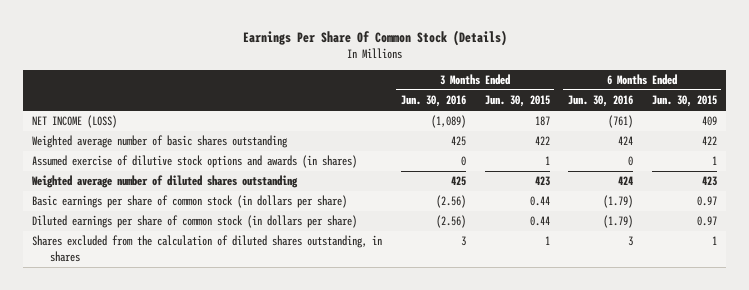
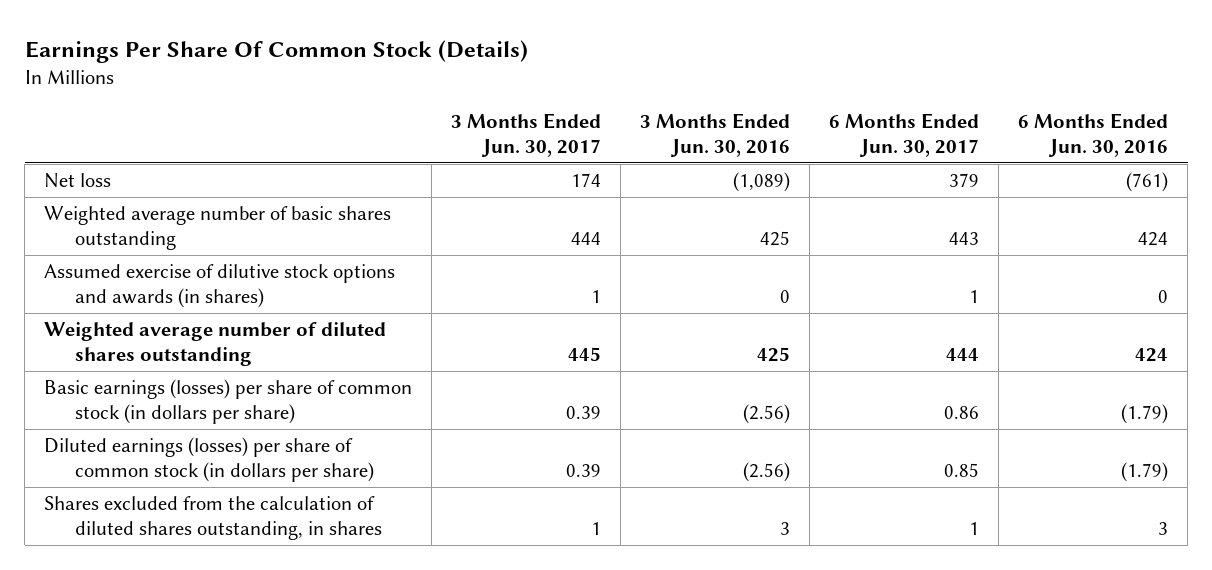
- | 3 Months Ended Jun. 30, 2016 | 3 Months Ended Jun. 30, 2015 | 6 Months Ended Jun. 30, 2016 | 6 Months Ended Jun. 30, 2015
+ | 3 Months Ended Jun. 30, 2017 | 3 Months Ended Jun. 30, 2016 | 6 Months Ended Jun. 30, 2017 | 6 Months Ended Jun. 30, 2016
- NET INCOME (LOSS) | (1,089) | 187 | (761) | 409
+ Net loss | 174 | (1,089) | 379 | (761)
- Basic earnings per share of common stock (in dollars per share) | (2.56) | 0.44 | (1.79) | 0.97
- Diluted earnings per share of common stock (in dollars per share) | (2.56) | 0.44 | (1.79) | 0.97
+ Basic earnings (losses) per share of common stock (in dollars per share) | 0.39 | (2.56) | 0.86 | (1.79)
+ Diluted earnings (losses) per share of common stock (in dollars per share) | 0.39 | (2.56) | 0.85 | (1.79)

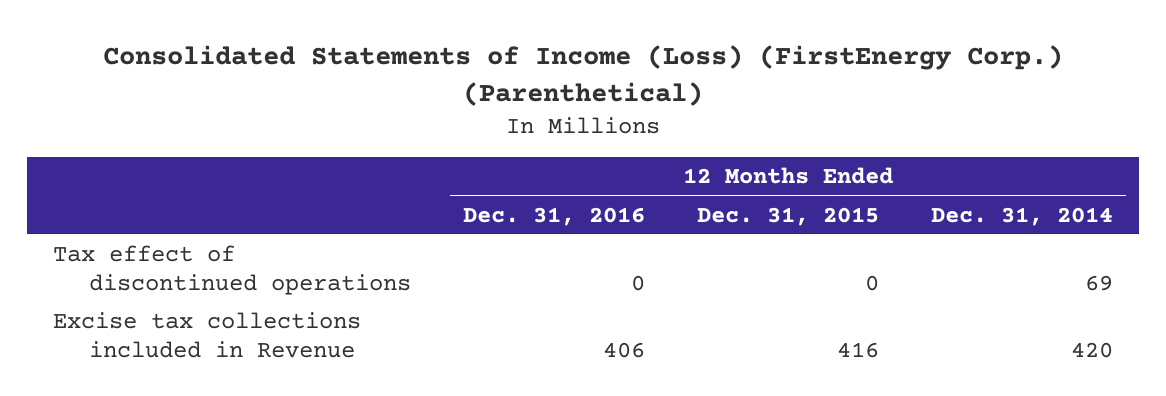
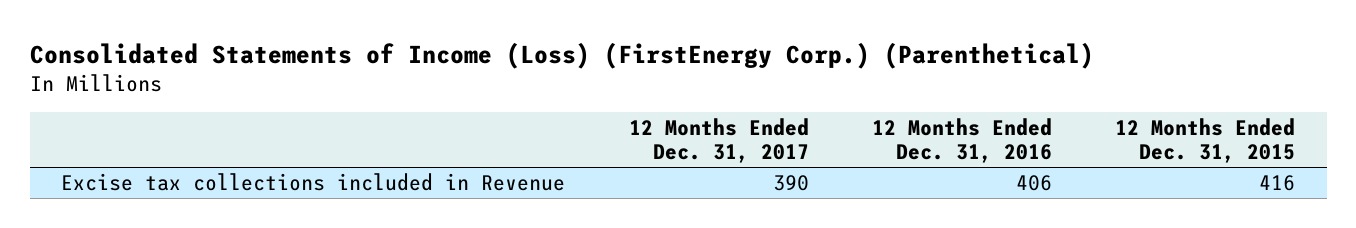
- | 12 Months Ended Dec. 31, 2016 | 12 Months Ended Dec. 31, 2015 | 12 Months Ended Dec. 31, 2014
+ | 12 Months Ended Dec. 31, 2017 | 12 Months Ended Dec. 31, 2016 | 12 Months Ended Dec. 31, 2015
- Tax effect of discontinued operations | 0 | 0 | 69

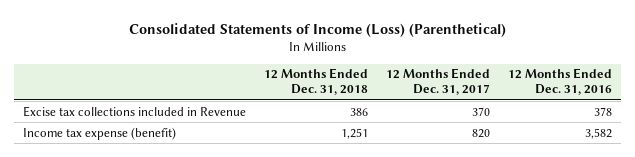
- Consolidated Statements of Income (Loss) (FirstEnergy Corp.) (Parenthetical)
+ Consolidated Statements of Income (Loss) (Parenthetical)
- | 12 Months Ended Dec. 31, 2017 | 12 Months Ended Dec. 31, 2016 | 12 Months Ended Dec. 31, 2015
+ | 12 Months Ended Dec. 31, 2018 | 12 Months Ended Dec. 31, 2017 | 12 Months Ended Dec. 31, 2016
- Excise tax collections included in Revenue | 390 | 406 | 416
+ Excise tax collections included in Revenue | 386 | 370 | 378
+ Income tax expense (benefit) | 1,251 | 820 | 3,582

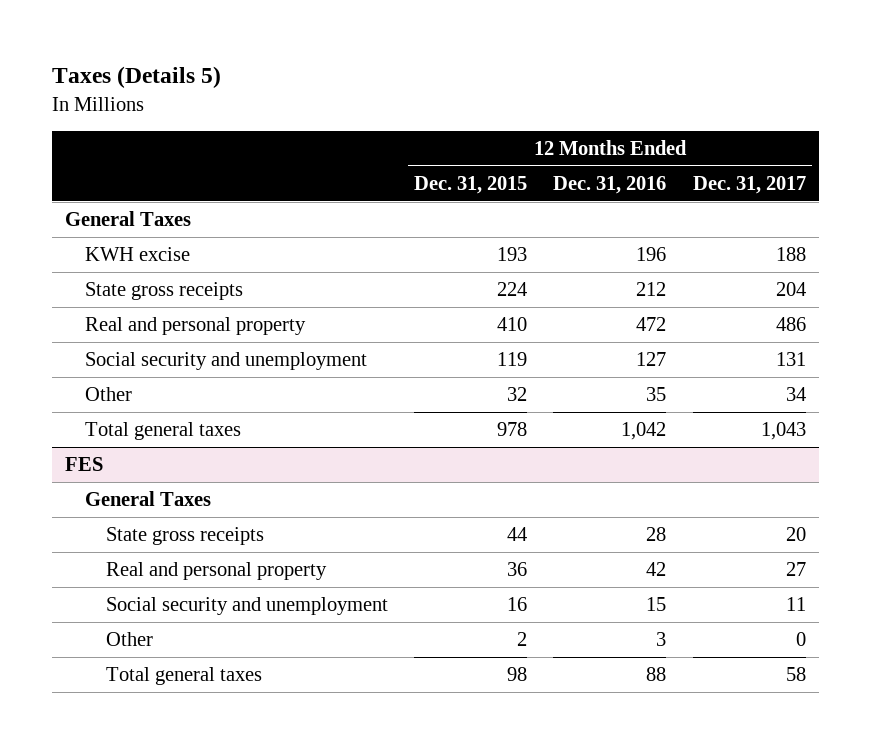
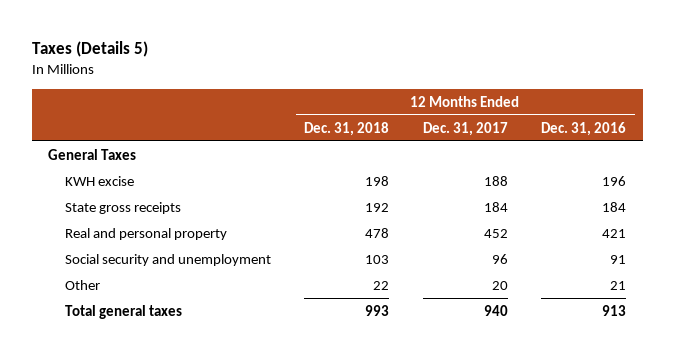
- | 12 Months Ended Dec. 31, 2015 | 12 Months Ended Dec. 31, 2016 | 12 Months Ended Dec. 31, 2017
+ | 12 Months Ended Dec. 31, 2018 | 12 Months Ended Dec. 31, 2017 | 12 Months Ended Dec. 31, 2016
- State gross receipts | 224 | 212 | 204
- Real and personal property | 410 | 472 | 486
- Social security and unemployment | 119 | 127 | 131
- Other | 32 | 35 | 34
- Total general taxes | 978 | 1,042 | 1,043
- FES
- General Taxes
- State gross receipts | 44 | 28 | 20
- Real and personal property | 36 | 42 | 27
- Social security and unemployment | 16 | 15 | 11
- Other | 2 | 3 | 0
- Total general taxes | 98 | 88 | 58
+ State gross receipts | 192 | 184 | 184
+ Real and personal property | 478 | 452 | 421
+ Social security and unemployment | 103 | 96 | 91
+ Other | 22 | 20 | 21
+ Total general taxes | 993 | 940 | 913

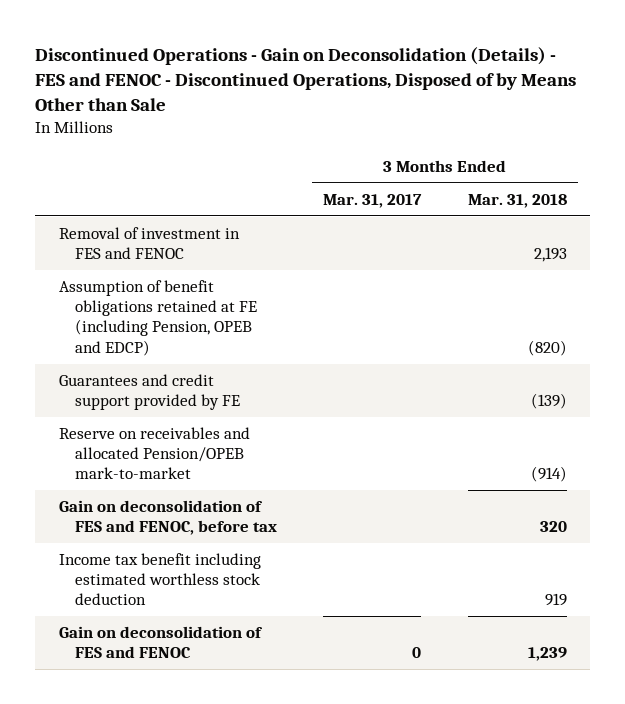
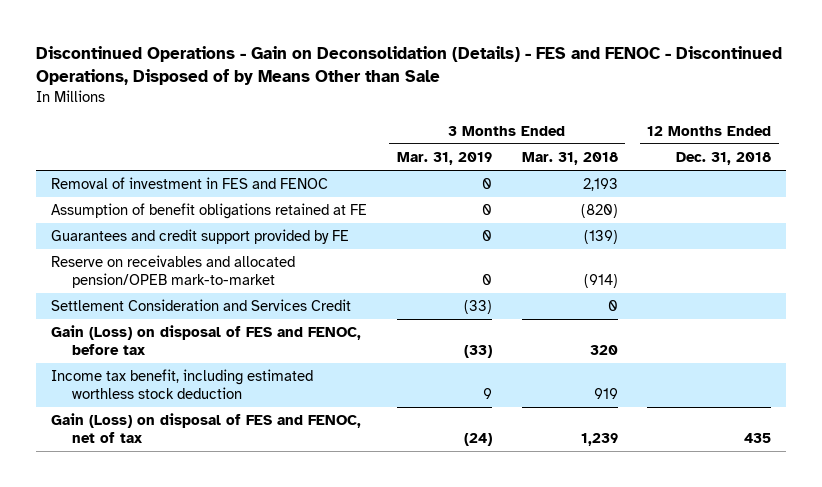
- | 3 Months Ended Mar. 31, 2017 | 3 Months Ended Mar. 31, 2018
+ | 3 Months Ended Mar. 31, 2019 | 3 Months Ended Mar. 31, 2018 | 12 Months Ended Dec. 31, 2018
- Assumption of benefit obligations retained at FE (including Pension, OPEB and EDCP) | | (820)
+ Assumption of benefit obligations retained at FE | 0 | (820) |
- Reserve on receivables and allocated Pension/OPEB mark-to-market | | (914)
- Gain on deconsolidation of FES and FENOC, before tax | | 320
- Income tax benefit including estimated worthless stock deduction | | 919
- Gain on deconsolidation of FES and FENOC | 0 | 1,239
+ Reserve on receivables and allocated pension/OPEB mark-to-market | 0 | (914) |
+ Settlement Consideration and Services Credit | (33) | 0 |
+ Gain (Loss) on disposal of FES and FENOC, before tax | (33) | 320 |
+ Income tax benefit, including estimated worthless stock deduction | 9 | 919 |
+ Gain (Loss) on disposal of FES and FENOC, net of tax | (24) | 1,239 | 435

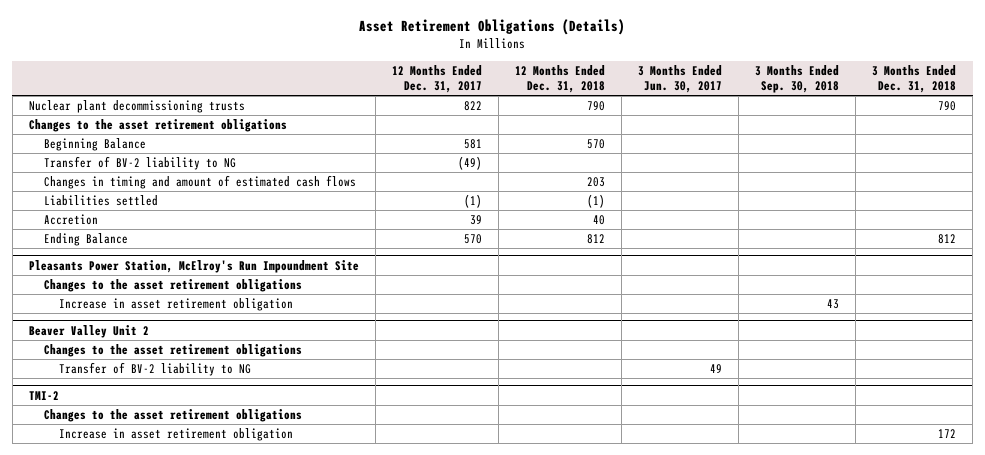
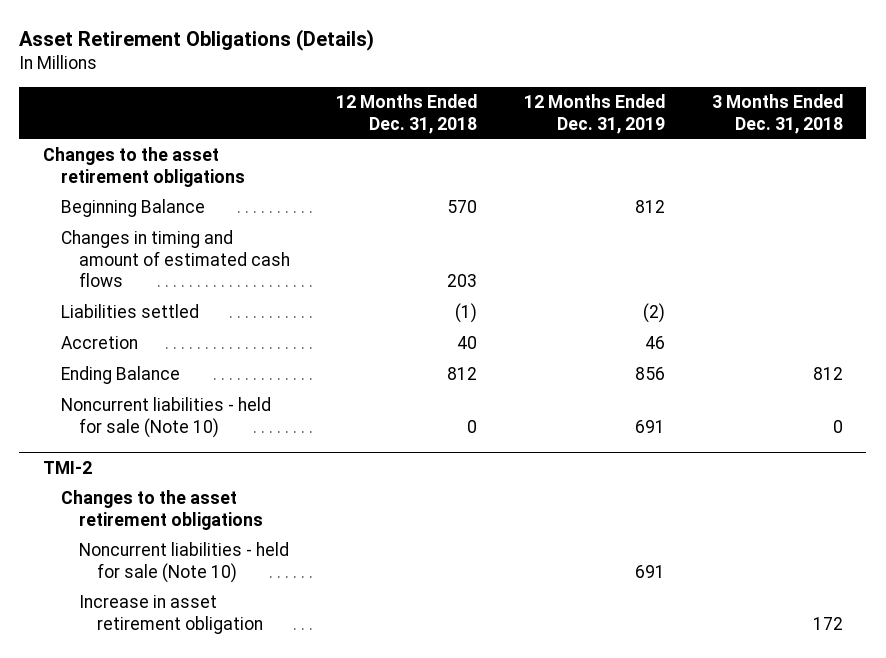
- | 12 Months Ended Dec. 31, 2017 | 12 Months Ended Dec. 31, 2018 | 3 Months Ended Jun. 30, 2017 | 3 Months Ended Sep. 30, 2018 | 3 Months Ended Dec. 31, 2018
+ | 12 Months Ended Dec. 31, 2018 | 12 Months Ended Dec. 31, 2019 | 3 Months Ended Dec. 31, 2018
- Nuclear plant decommissioning trusts | 822 | 790 | | | 790
- Transfer of BV-2 liability to NG | (49) | | | |
- Pleasants Power Station, McElroy's Run Impoundment Site
- Changes to the asset retirement obligations
- Increase in asset retirement obligation | | | | 43 |
- Beaver Valley Unit 2
- Changes to the asset retirement obligations
- Transfer of BV-2 liability to NG | | | 49 | |
+ Noncurrent liabilities - held for sale (Note 10) | 0 | 691 | 0
@ TMI-2
+ Noncurrent liabilities - held for sale (Note 10) | | 691 |

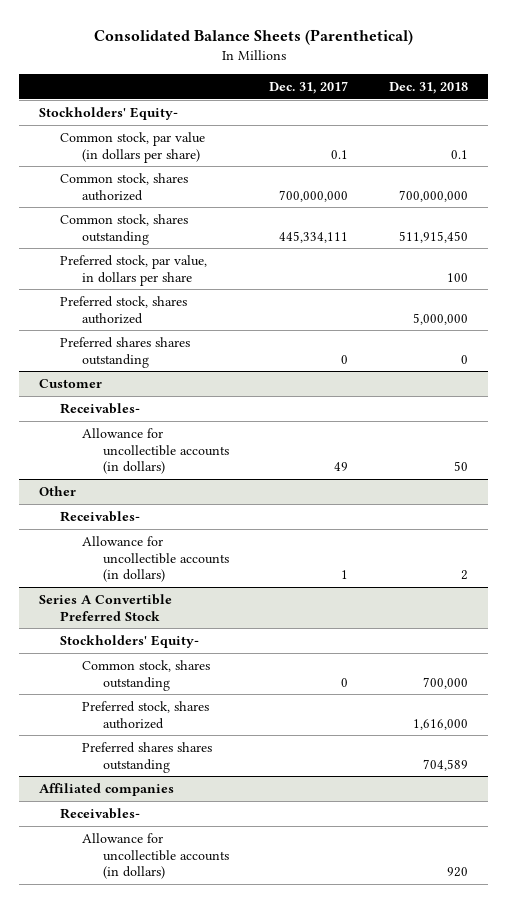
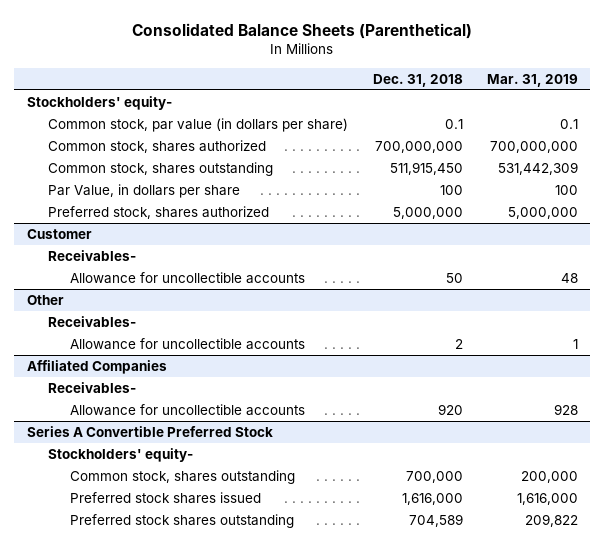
- | Dec. 31, 2017 | Dec. 31, 2018
+ | Dec. 31, 2018 | Mar. 31, 2019
- Stockholders' Equity-
+ Stockholders' equity-
- Preferred stock, par value, in dollars per share | | 100
+ Par Value, in dollars per share | 100 | 100
- Preferred shares shares outstanding | 0 | 0
@ Customer
- Allowance for uncollectible accounts (in dollars) | 49 | 50
+ Allowance for uncollectible accounts | 50 | 48
@ Other
- Allowance for uncollectible accounts (in dollars) | 1 | 2
+ Allowance for uncollectible accounts | 2 | 1
+ Affiliated Companies
+ Receivables-
+ Allowance for uncollectible accounts | 920 | 928
@ Series A Convertible Preferred Stock
- Stockholders' Equity-
+ Stockholders' equity-
- Preferred stock, shares authorized | | 1,616,000
- Preferred shares shares outstanding | | 704,589
- Affiliated companies
- Receivables-
- Allowance for uncollectible accounts (in dollars) | | 920
@ Series A Convertible Preferred Stock
+ Preferred stock shares issued | 1,616,000 | 1,616,000
+ Preferred stock shares outstanding | 704,589 | 209,822

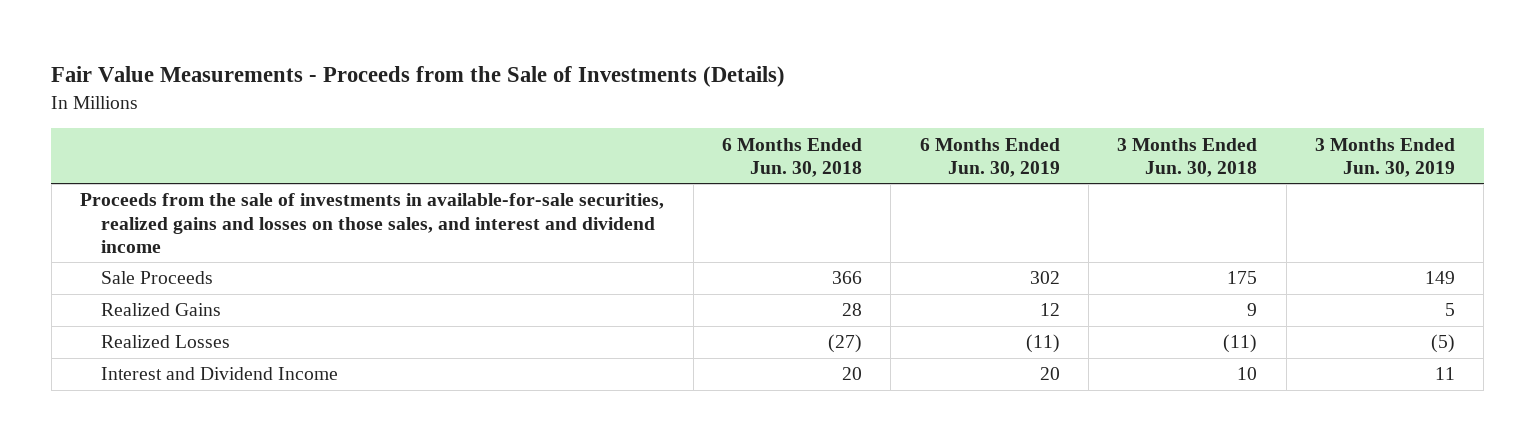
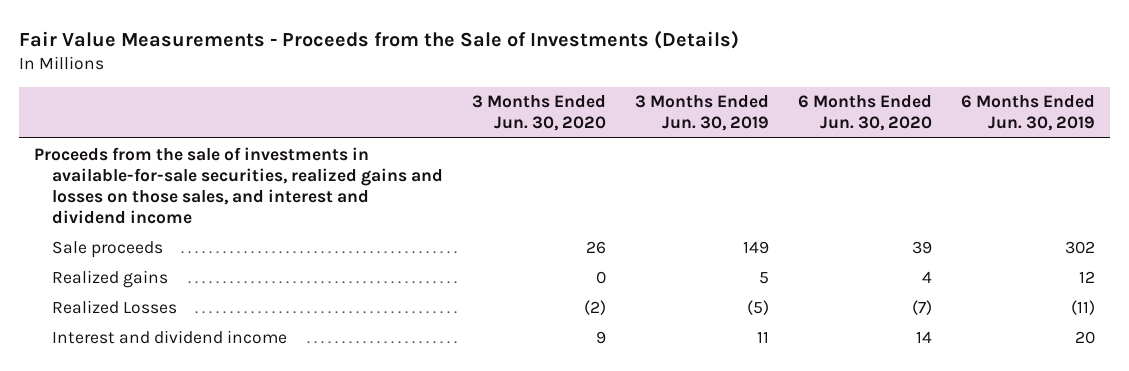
- | 6 Months Ended Jun. 30, 2018 | 6 Months Ended Jun. 30, 2019 | 3 Months Ended Jun. 30, 2018 | 3 Months Ended Jun. 30, 2019
+ | 3 Months Ended Jun. 30, 2020 | 3 Months Ended Jun. 30, 2019 | 6 Months Ended Jun. 30, 2020 | 6 Months Ended Jun. 30, 2019
- Sale Proceeds | 366 | 302 | 175 | 149
- Realized Gains | 28 | 12 | 9 | 5
+ Sale proceeds | 26 | 149 | 39 | 302
+ Realized gains | 0 | 5 | 4 | 12
- Interest and Dividend Income | 20 | 20 | 10 | 11
+ Interest and dividend income | 9 | 11 | 14 | 20

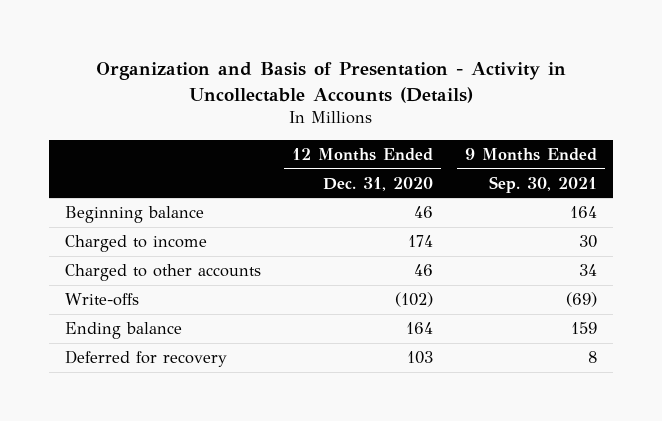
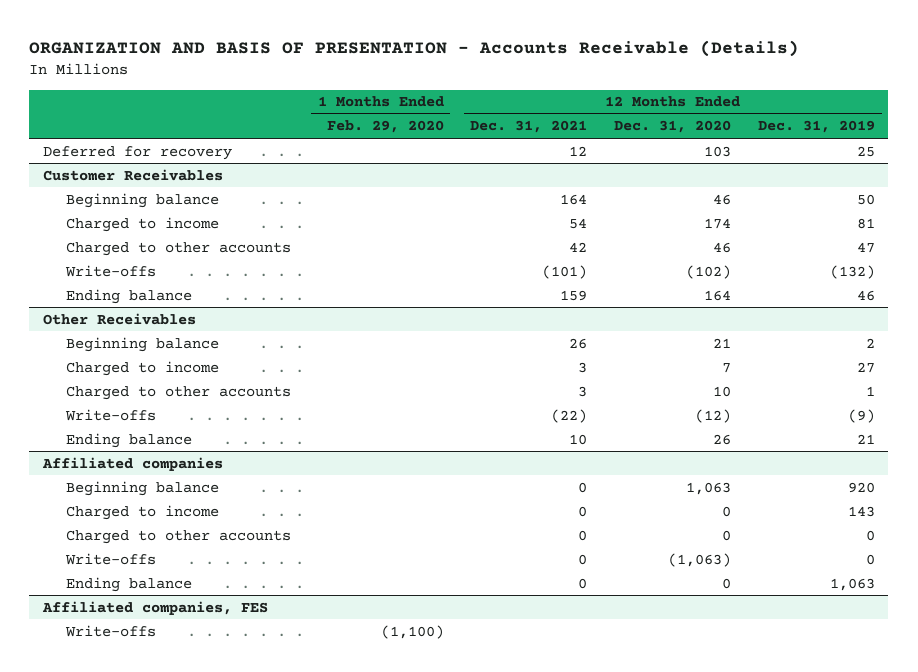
- Organization and Basis of Presentation - Activity in Uncollectable Accounts (Details)
+ ORGANIZATION AND BASIS OF PRESENTATION - Accounts Receivable (Details)
- | 12 Months Ended Dec. 31, 2020 | 9 Months Ended Sep. 30, 2021
+ | 1 Months Ended Feb. 29, 2020 | 12 Months Ended Dec. 31, 2021 | 12 Months Ended Dec. 31, 2020 | 12 Months Ended Dec. 31, 2019
moved up: Deferred for recovery | | 12 | 103 | 25
+ Customer Receivables
+ Other Receivables
+ Beginning balance | | 26 | 21 | 2
+ Charged to income | | 3 | 7 | 27
+ Charged to other accounts | | 3 | 10 | 1
+ Write-offs | | (22) | (12) | (9)
+ Ending balance | | 10 | 26 | 21
+ Affiliated companies
+ Beginning balance | | 0 | 1,063 | 920
+ Charged to income | | 0 | 0 | 143
+ Charged to other accounts | | 0 | 0 | 0
+ Write-offs | | 0 | (1,063) | 0
+ Ending balance | | 0 | 0 | 1,063
+ Affiliated companies, FES
+ Write-offs | (1,100) | | |

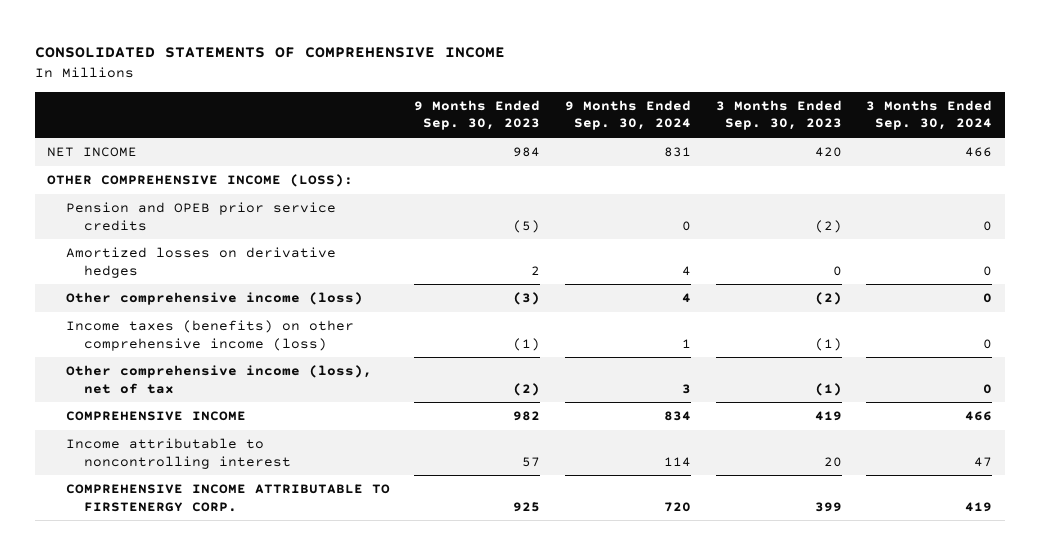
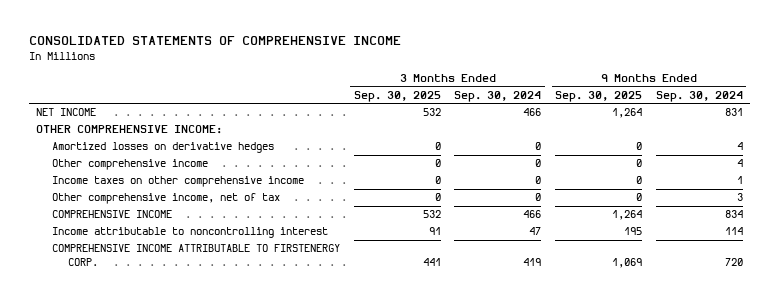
- | 9 Months Ended Sep. 30, 2023 | 9 Months Ended Sep. 30, 2024 | 3 Months Ended Sep. 30, 2023 | 3 Months Ended Sep. 30, 2024
+ | 3 Months Ended Sep. 30, 2025 | 3 Months Ended Sep. 30, 2024 | 9 Months Ended Sep. 30, 2025 | 9 Months Ended Sep. 30, 2024
- OTHER COMPREHENSIVE INCOME (LOSS):
- Pension and OPEB prior service credits | (5) | 0 | (2) | 0
+ OTHER COMPREHENSIVE INCOME:
- Other comprehensive income (loss) | (3) | 4 | (2) | 0
- Income taxes (benefits) on other comprehensive income (loss) | (1) | 1 | (1) | 0
- Other comprehensive income (loss), net of tax | (2) | 3 | (1) | 0
+ Other comprehensive income | 0 | 0 | 0 | 4
+ Income taxes on other comprehensive income | 0 | 0 | 0 | 1
+ Other comprehensive income, net of tax | 0 | 0 | 0 | 3

